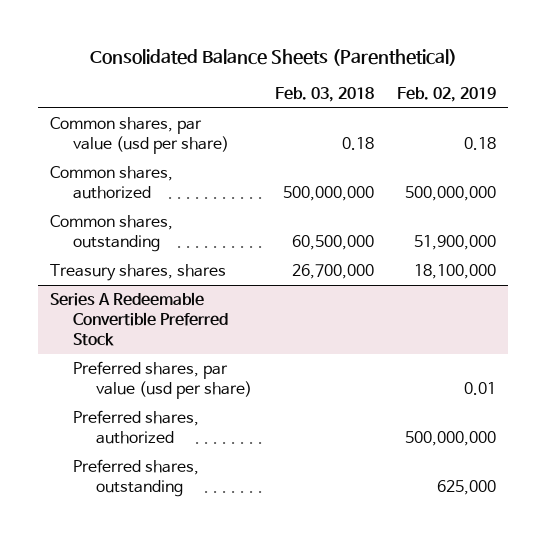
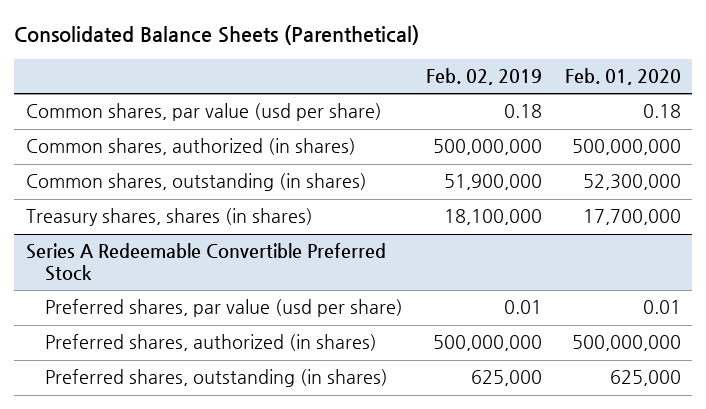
- | Feb. 03, 2018 | Feb. 02, 2019
+ | Feb. 02, 2019 | Feb. 01, 2020
- Common shares, authorized | 500,000,000 | 500,000,000
- Common shares, outstanding | 60,500,000 | 51,900,000
- Treasury shares, shares | 26,700,000 | 18,100,000
+ Common shares, authorized (in shares) | 500,000,000 | 500,000,000
+ Common shares, outstanding (in shares) | 51,900,000 | 52,300,000
+ Treasury shares, shares (in shares) | 18,100,000 | 17,700,000
@ Series A Redeemable Convertible Preferred Stock
- Preferred shares, authorized | | 500,000,000
- Preferred shares, outstanding | | 625,000
+ Preferred shares, authorized (in shares) | 500,000,000 | 500,000,000
+ Preferred shares, outstanding (in shares) | 625,000 | 625,000

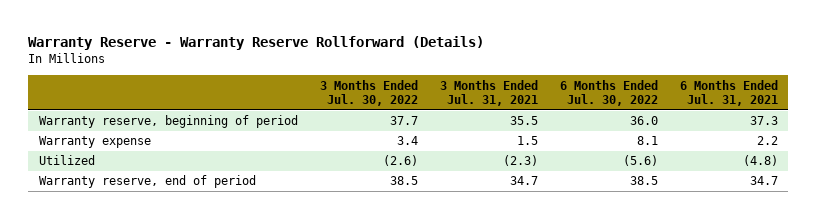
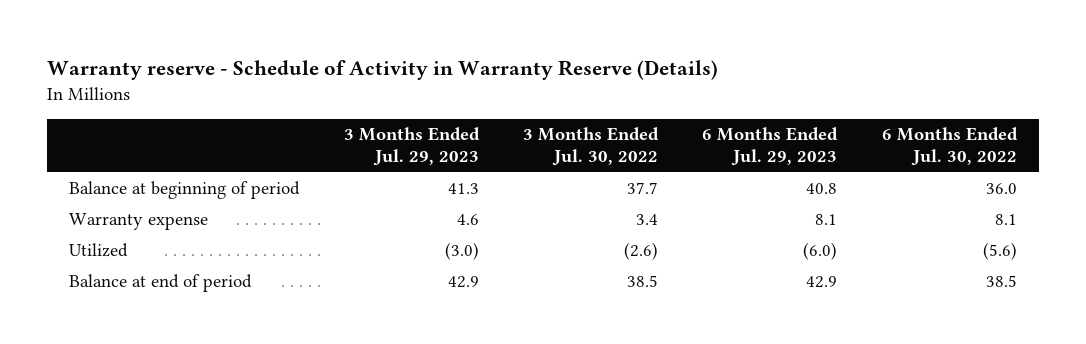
- Warranty Reserve - Warranty Reserve Rollforward (Details)
+ Warranty reserve - Schedule of Activity in Warranty Reserve (Details)
- | 3 Months Ended Jul. 30, 2022 | 3 Months Ended Jul. 31, 2021 | 6 Months Ended Jul. 30, 2022 | 6 Months Ended Jul. 31, 2021
+ | 3 Months Ended Jul. 29, 2023 | 3 Months Ended Jul. 30, 2022 | 6 Months Ended Jul. 29, 2023 | 6 Months Ended Jul. 30, 2022
- Warranty reserve, beginning of period | 37.7 | 35.5 | 36.0 | 37.3
+ Balance at beginning of period | 41.3 | 37.7 | 40.8 | 36.0
- Warranty reserve, end of period | 38.5 | 34.7 | 38.5 | 34.7
+ Balance at end of period | 42.9 | 38.5 | 42.9 | 38.5

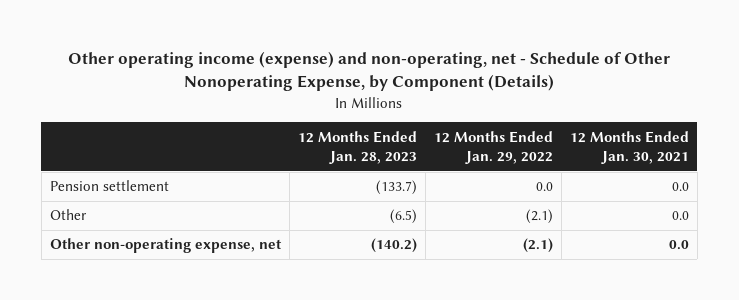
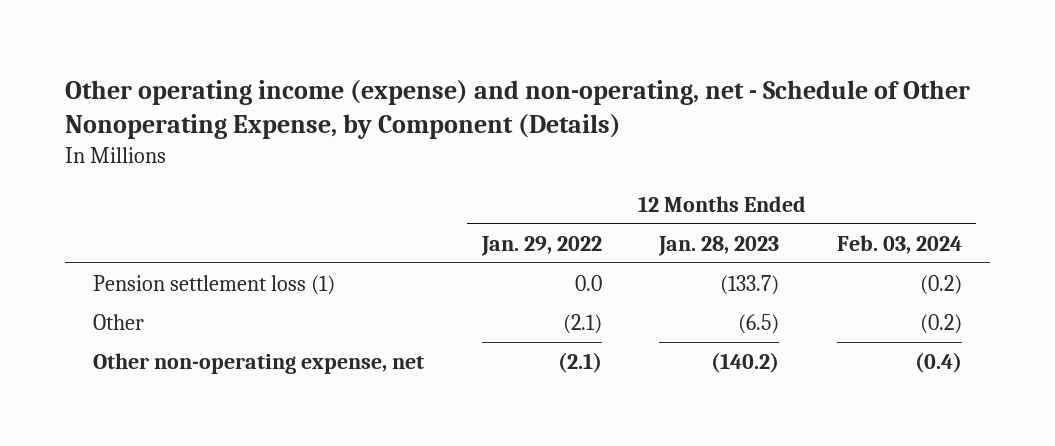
- | 12 Months Ended Jan. 28, 2023 | 12 Months Ended Jan. 29, 2022 | 12 Months Ended Jan. 30, 2021
+ | 12 Months Ended Jan. 29, 2022 | 12 Months Ended Jan. 28, 2023 | 12 Months Ended Feb. 03, 2024
- Pension settlement | (133.7) | 0.0 | 0.0
+ Pension settlement loss (1) | 0.0 | (133.7) | (0.2)

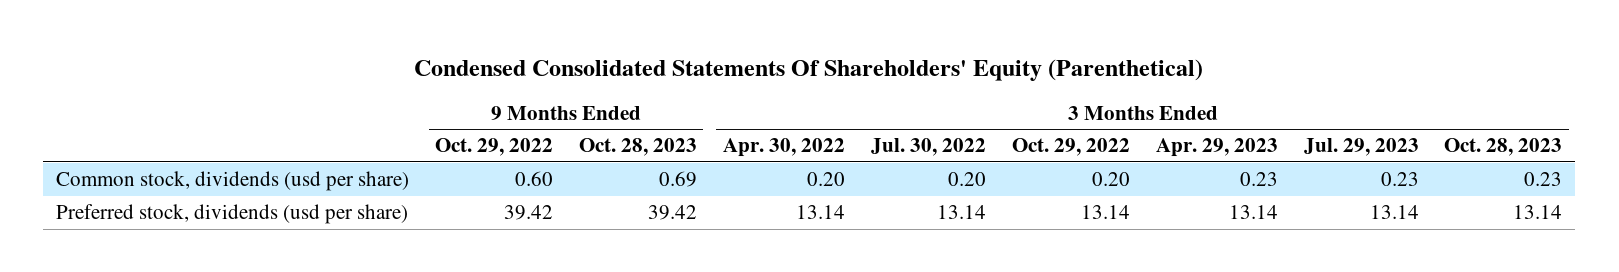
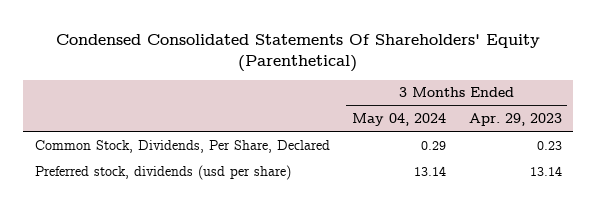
- | 9 Months Ended Oct. 29, 2022 | 9 Months Ended Oct. 28, 2023 | 3 Months Ended Apr. 30, 2022 | 3 Months Ended Jul. 30, 2022 | 3 Months Ended Oct. 29, 2022 | 3 Months Ended Apr. 29, 2023 | 3 Months Ended Jul. 29, 2023 | 3 Months Ended Oct. 28, 2023
+ | 3 Months Ended May 04, 2024 | 3 Months Ended Apr. 29, 2023
- Common stock, dividends (usd per share) | 0.60 | 0.69 | 0.20 | 0.20 | 0.20 | 0.23 | 0.23 | 0.23
+ Common Stock, Dividends, Per Share, Declared | 0.29 | 0.23

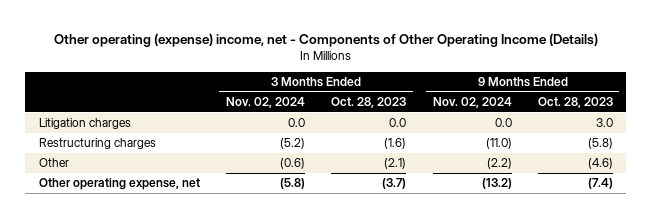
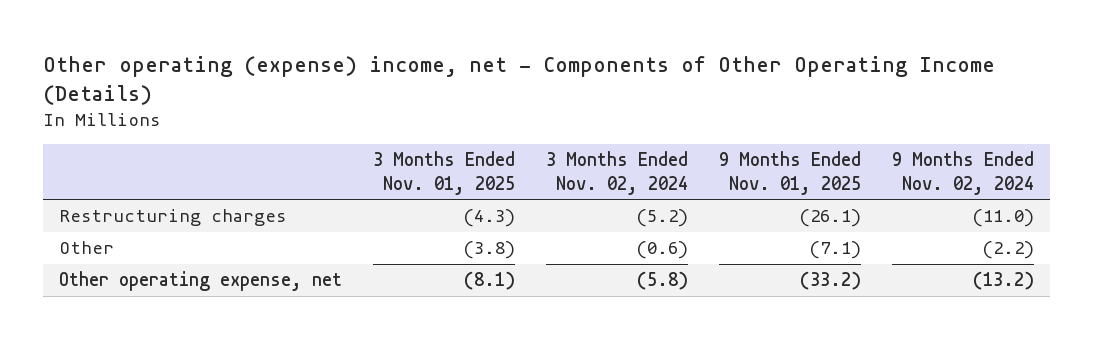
- | 3 Months Ended Nov. 02, 2024 | 3 Months Ended Oct. 28, 2023 | 9 Months Ended Nov. 02, 2024 | 9 Months Ended Oct. 28, 2023
+ | 3 Months Ended Nov. 01, 2025 | 3 Months Ended Nov. 02, 2024 | 9 Months Ended Nov. 01, 2025 | 9 Months Ended Nov. 02, 2024
- Litigation charges | 0.0 | 0.0 | 0.0 | 3.0

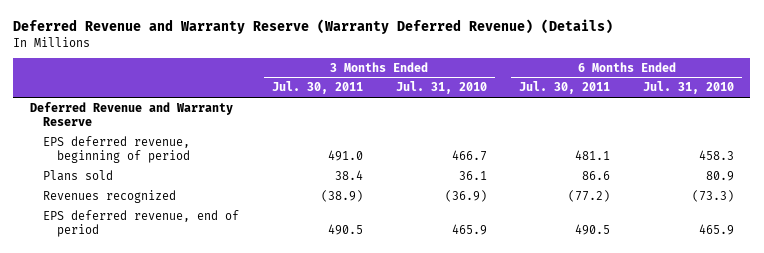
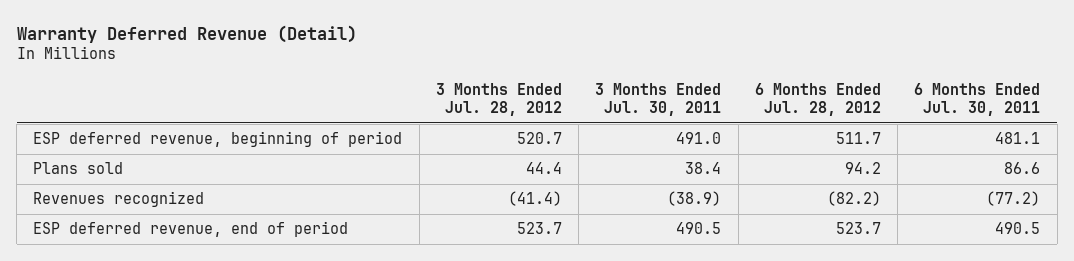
- Deferred Revenue and Warranty Reserve (Warranty Deferred Revenue) (Details)
+ Warranty Deferred Revenue (Detail)
- | 3 Months Ended Jul. 30, 2011 | 3 Months Ended Jul. 31, 2010 | 6 Months Ended Jul. 30, 2011 | 6 Months Ended Jul. 31, 2010
+ | 3 Months Ended Jul. 28, 2012 | 3 Months Ended Jul. 30, 2011 | 6 Months Ended Jul. 28, 2012 | 6 Months Ended Jul. 30, 2011
- Deferred Revenue and Warranty Reserve
- EPS deferred revenue, beginning of period | 491.0 | 466.7 | 481.1 | 458.3
+ ESP deferred revenue, beginning of period | 520.7 | 491.0 | 511.7 | 481.1
- EPS deferred revenue, end of period | 490.5 | 465.9 | 490.5 | 465.9
+ ESP deferred revenue, end of period | 523.7 | 490.5 | 523.7 | 490.5

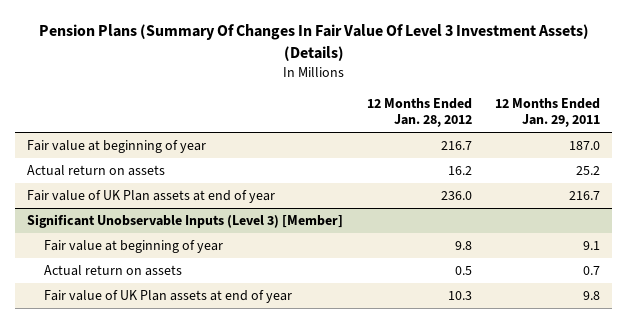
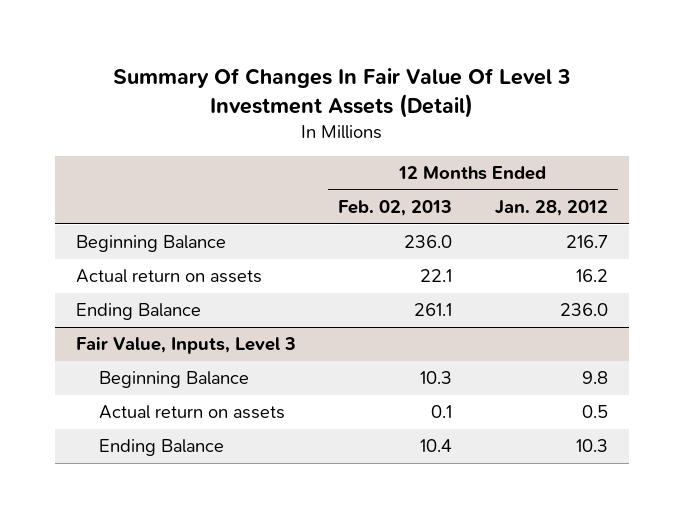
- Pension Plans (Summary Of Changes In Fair Value Of Level 3 Investment Assets) (Details)
+ Summary Of Changes In Fair Value Of Level 3 Investment Assets (Detail)
- | 12 Months Ended Jan. 28, 2012 | 12 Months Ended Jan. 29, 2011
+ | 12 Months Ended Feb. 02, 2013 | 12 Months Ended Jan. 28, 2012
- Fair value at beginning of year | 216.7 | 187.0
+ Beginning Balance | 236.0 | 216.7
- Fair value of UK Plan assets at end of year | 236.0 | 216.7
- Significant Unobservable Inputs (Level 3) [Member]
- Fair value at beginning of year | 9.8 | 9.1
+ Ending Balance | 261.1 | 236.0
+ Fair Value, Inputs, Level 3
+ Beginning Balance | 10.3 | 9.8
- Fair value of UK Plan assets at end of year | 10.3 | 9.8
+ Ending Balance | 10.4 | 10.3

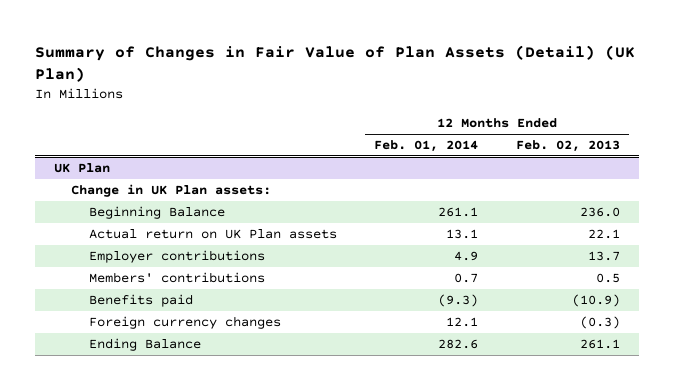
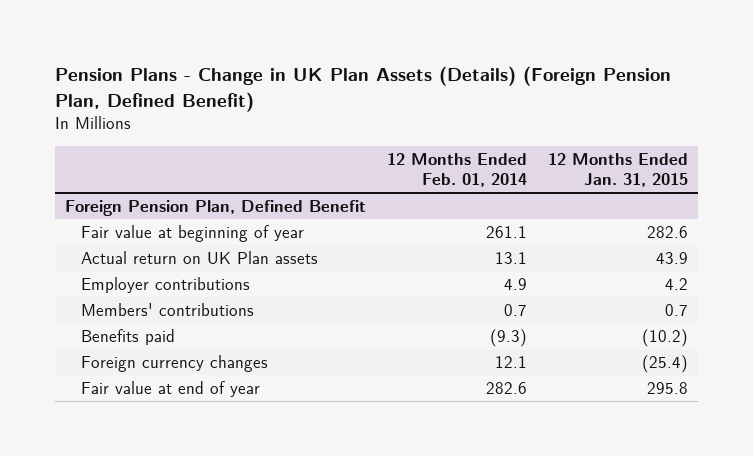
- Summary of Changes in Fair Value of Plan Assets (Detail) (UK Plan)
+ Pension Plans - Change in UK Plan Assets (Details) (Foreign Pension Plan, Defined Benefit)
- | 12 Months Ended Feb. 01, 2014 | 12 Months Ended Feb. 02, 2013
+ | 12 Months Ended Feb. 01, 2014 | 12 Months Ended Jan. 31, 2015
- UK Plan
- Change in UK Plan assets:
- Beginning Balance | 261.1 | 236.0
+ Foreign Pension Plan, Defined Benefit
+ Fair value at beginning of year | 261.1 | 282.6
- Ending Balance | 282.6 | 261.1
+ Fair value at end of year | 282.6 | 295.8

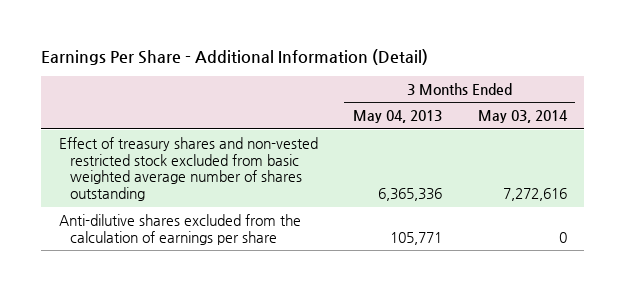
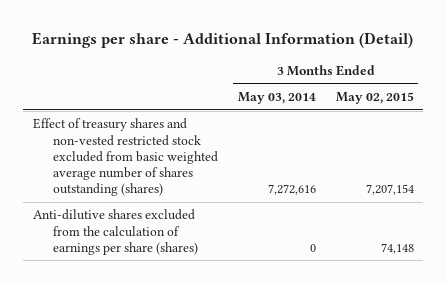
- Earnings Per Share - Additional Information (Detail)
+ Earnings per share - Additional Information (Detail)
- | 3 Months Ended May 04, 2013 | 3 Months Ended May 03, 2014
+ | 3 Months Ended May 03, 2014 | 3 Months Ended May 02, 2015
- Effect of treasury shares and non-vested restricted stock excluded from basic weighted average number of shares outstanding | 6,365,336 | 7,272,616
- Anti-dilutive shares excluded from the calculation of earnings per share | 105,771 | 0
+ Effect of treasury shares and non-vested restricted stock excluded from basic weighted average number of shares outstanding (shares) | 7,272,616 | 7,207,154
+ Anti-dilutive shares excluded from the calculation of earnings per share (shares) | 0 | 74,148

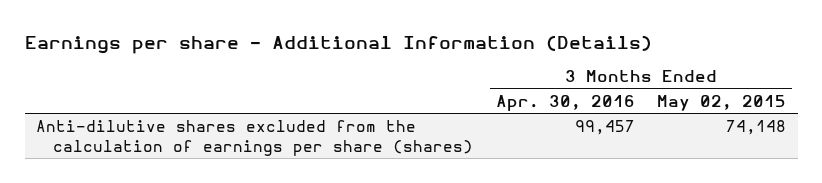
- Earnings per share - Additional Information (Detail)
+ Earnings per share - Additional Information (Details)
- | 3 Months Ended May 03, 2014 | 3 Months Ended May 02, 2015
+ | 3 Months Ended Apr. 30, 2016 | 3 Months Ended May 02, 2015
- Effect of treasury shares and non-vested restricted stock excluded from basic weighted average number of shares outstanding (shares) | 7,272,616 | 7,207,154

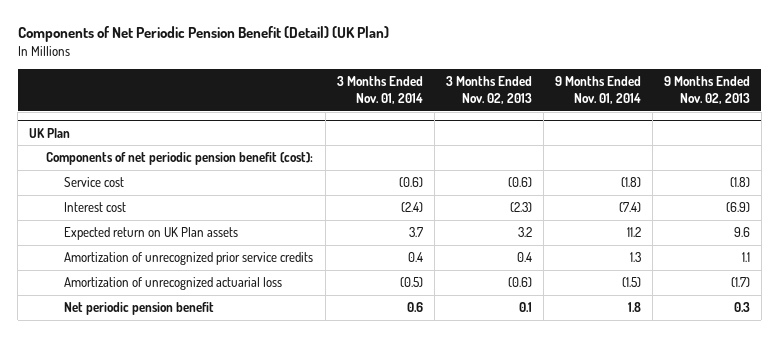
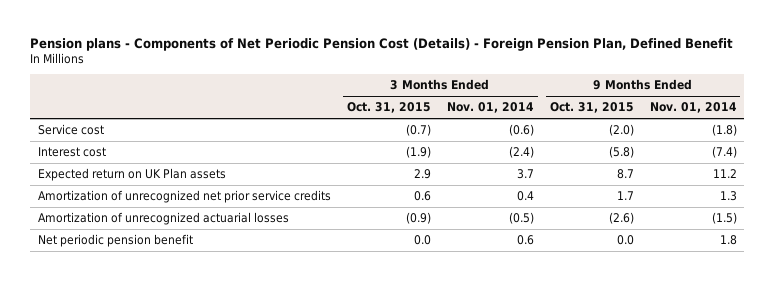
- Components of Net Periodic Pension Benefit (Detail) (UK Plan)
+ Pension plans - Components of Net Periodic Pension Cost (Details) - Foreign Pension Plan, Defined Benefit
- | 3 Months Ended Nov. 01, 2014 | 3 Months Ended Nov. 02, 2013 | 9 Months Ended Nov. 01, 2014 | 9 Months Ended Nov. 02, 2013
+ | 3 Months Ended Oct. 31, 2015 | 3 Months Ended Nov. 01, 2014 | 9 Months Ended Oct. 31, 2015 | 9 Months Ended Nov. 01, 2014
- UK Plan
- Components of net periodic pension benefit (cost):
- Amortization of unrecognized prior service credits | 0.4 | 0.4 | 1.3 | 1.1
- Amortization of unrecognized actuarial loss | (0.5) | (0.6) | (1.5) | (1.7)
+ Amortization of unrecognized net prior service credits | 0.6 | 0.4 | 1.7 | 1.3
+ Amortization of unrecognized actuarial losses | (0.9) | (0.5) | (2.6) | (1.5)

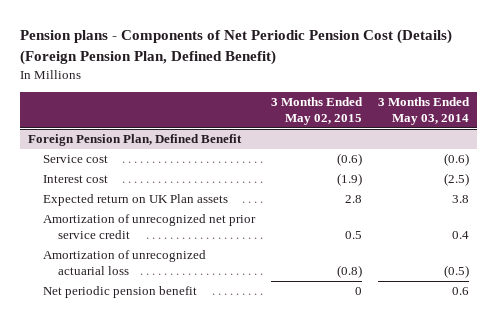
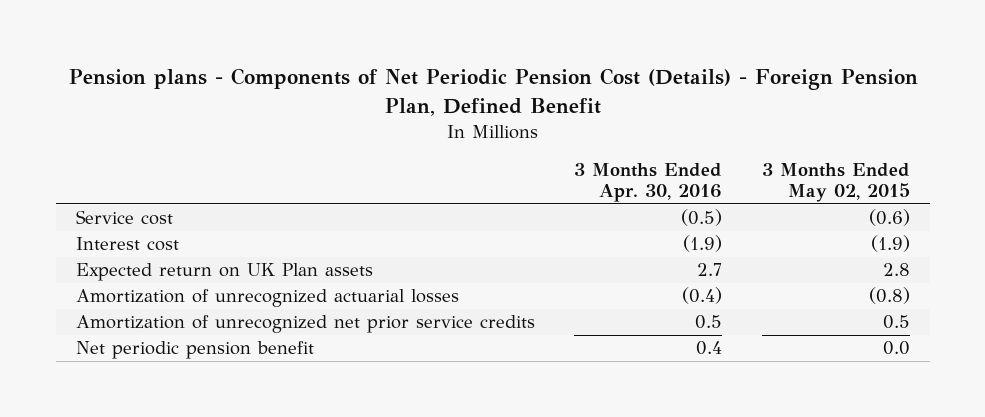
- Pension plans - Components of Net Periodic Pension Cost (Details) (Foreign Pension Plan, Defined Benefit)
+ Pension plans - Components of Net Periodic Pension Cost (Details) - Foreign Pension Plan, Defined Benefit
- | 3 Months Ended May 02, 2015 | 3 Months Ended May 03, 2014
+ | 3 Months Ended Apr. 30, 2016 | 3 Months Ended May 02, 2015
- Foreign Pension Plan, Defined Benefit
- Amortization of unrecognized net prior service credit | 0.5 | 0.4
- Amortization of unrecognized actuarial loss | (0.8) | (0.5)
- Net periodic pension benefit | 0 | 0.6
+ Amortization of unrecognized actuarial losses | (0.4) | (0.8)
+ Amortization of unrecognized net prior service credits | 0.5 | 0.5
+ Net periodic pension benefit | 0.4 | 0.0

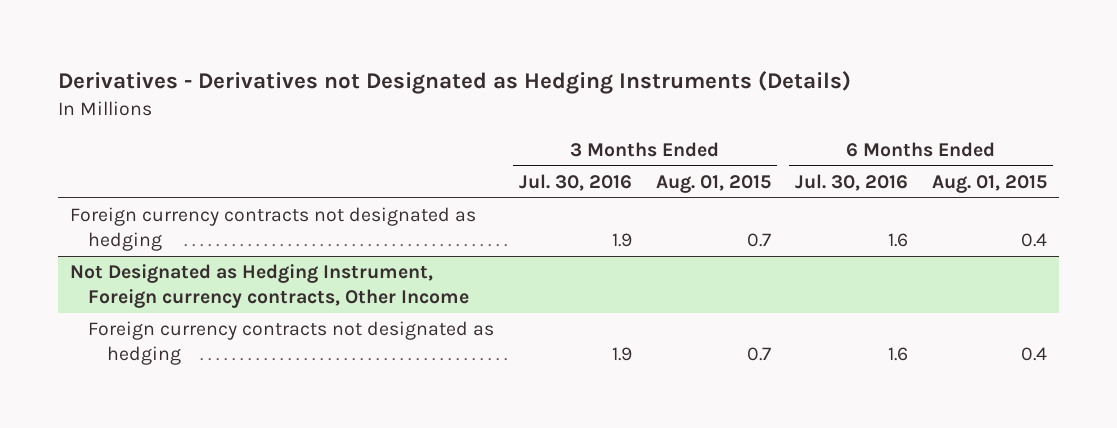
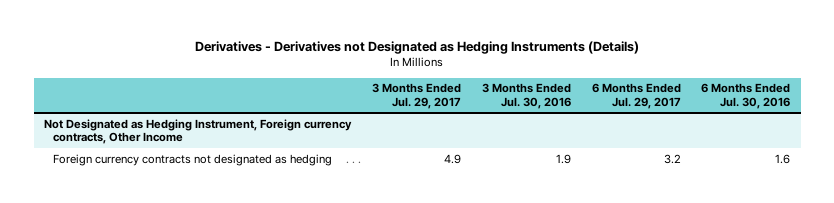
- | 3 Months Ended Jul. 30, 2016 | 3 Months Ended Aug. 01, 2015 | 6 Months Ended Jul. 30, 2016 | 6 Months Ended Aug. 01, 2015
+ | 3 Months Ended Jul. 29, 2017 | 3 Months Ended Jul. 30, 2016 | 6 Months Ended Jul. 29, 2017 | 6 Months Ended Jul. 30, 2016
- Foreign currency contracts not designated as hedging | 1.9 | 0.7 | 1.6 | 0.4

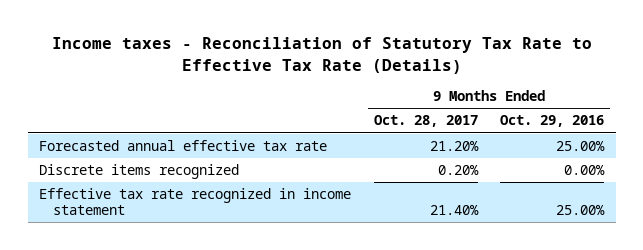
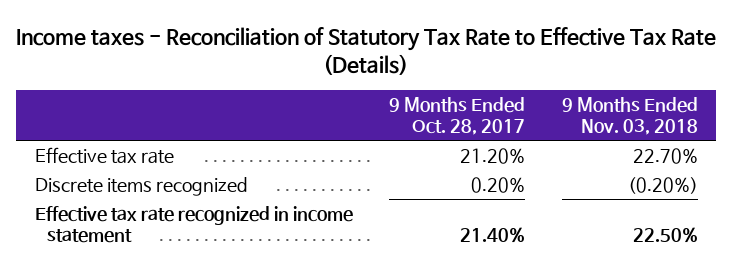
- | 9 Months Ended Oct. 28, 2017 | 9 Months Ended Oct. 29, 2016
+ | 9 Months Ended Oct. 28, 2017 | 9 Months Ended Nov. 03, 2018
- Forecasted annual effective tax rate | 21.20% | 25.00%
+ Effective tax rate | 21.20% | 22.70%

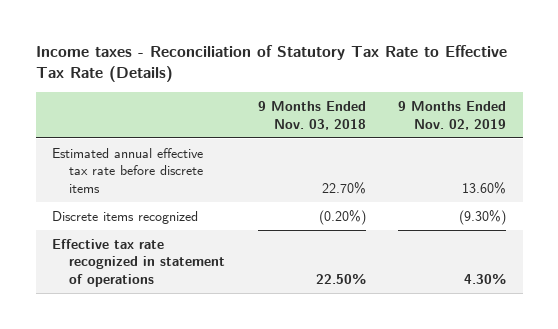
- | 9 Months Ended Oct. 28, 2017 | 9 Months Ended Nov. 03, 2018
+ | 9 Months Ended Nov. 03, 2018 | 9 Months Ended Nov. 02, 2019
- Effective tax rate | 21.20% | 22.70%
+ Estimated annual effective tax rate before discrete items | 22.70% | 13.60%
- Effective tax rate recognized in income statement | 21.40% | 22.50%
+ Effective tax rate recognized in statement of operations | 22.50% | 4.30%

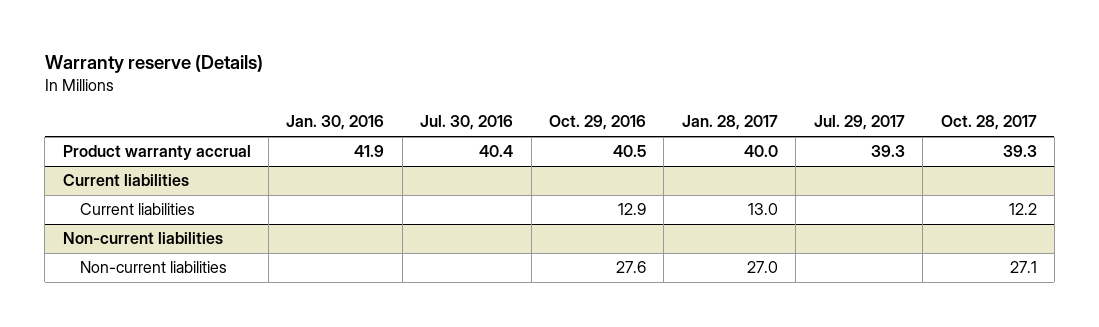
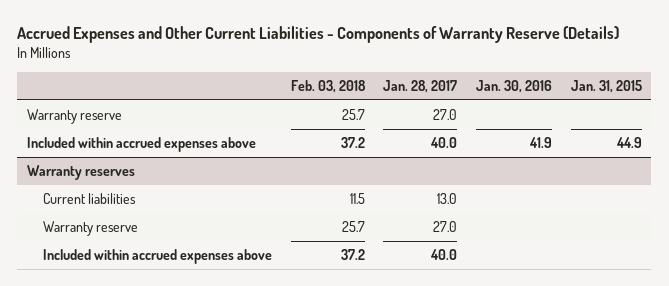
- Warranty reserve (Details)
+ Accrued Expenses and Other Current Liabilities - Components of Warranty Reserve (Details)
- | Jan. 30, 2016 | Jul. 30, 2016 | Oct. 29, 2016 | Jan. 28, 2017 | Jul. 29, 2017 | Oct. 28, 2017
+ | Feb. 03, 2018 | Jan. 28, 2017 | Jan. 30, 2016 | Jan. 31, 2015
- Product warranty accrual | 41.9 | 40.4 | 40.5 | 40.0 | 39.3 | 39.3
- Current liabilities
+ Warranty reserve | 25.7 | 27.0 | |
+ Included within accrued expenses above | 37.2 | 40.0 | 41.9 | 44.9
+ Warranty reserves
- Non-current liabilities
- Non-current liabilities | | | 27.6 | 27.0 | | 27.1
+ Warranty reserve | 25.7 | 27.0 | |
+ Included within accrued expenses above | 37.2 | 40.0 | |

